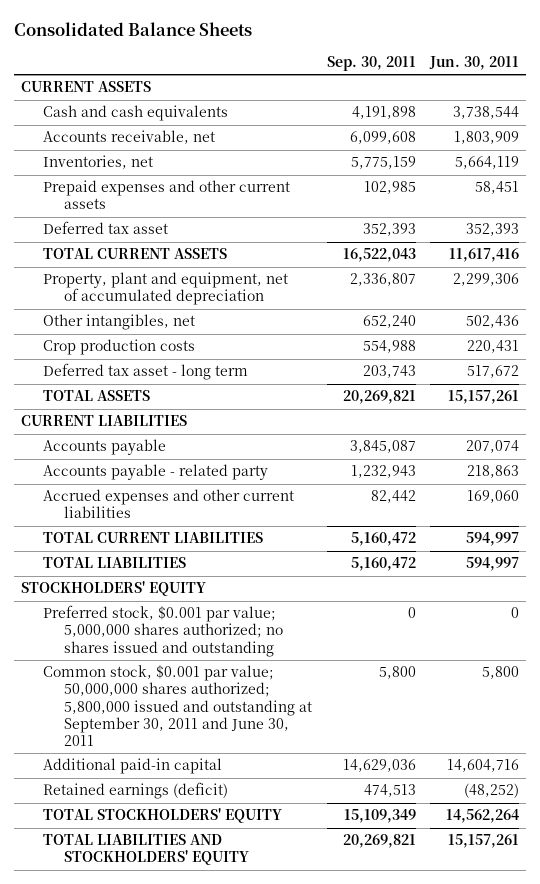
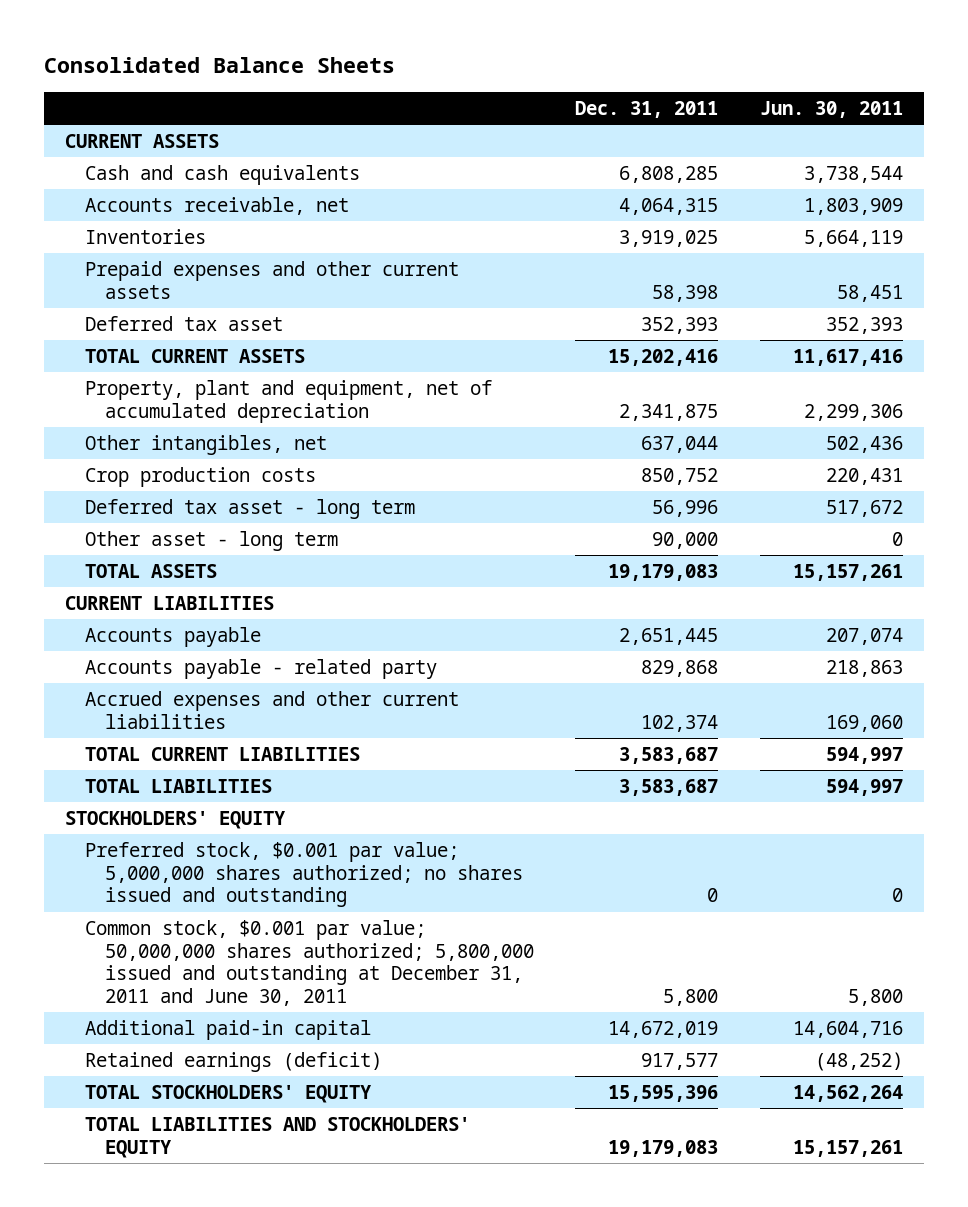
- | Sep. 30, 2011 | Jun. 30, 2011
+ | Dec. 31, 2011 | Jun. 30, 2011
- Inventories, net | 5,775,159 | 5,664,119
+ Inventories | 3,919,025 | 5,664,119
+ Other asset - long term | 90,000 | 0
- Common stock, $0.001 par value; 50,000,000 shares authorized; 5,800,000 issued and outstanding at September 30, 2011 and June 30, 2011 | 5,800 | 5,800
+ Common stock, $0.001 par value; 50,000,000 shares authorized; 5,800,000 issued and outstanding at December 31, 2011 and June 30, 2011 | 5,800 | 5,800

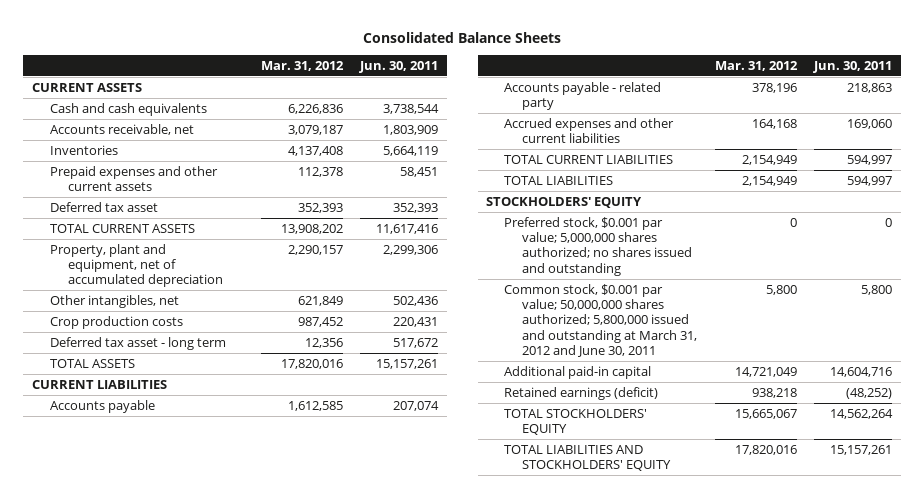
- | Dec. 31, 2011 | Jun. 30, 2011
+ | Mar. 31, 2012 | Jun. 30, 2011
- Other asset - long term | 90,000 | 0
- Common stock, $0.001 par value; 50,000,000 shares authorized; 5,800,000 issued and outstanding at December 31, 2011 and June 30, 2011 | 5,800 | 5,800
+ Common stock, $0.001 par value; 50,000,000 shares authorized; 5,800,000 issued and outstanding at March 31, 2012 and June 30, 2011 | 5,800 | 5,800

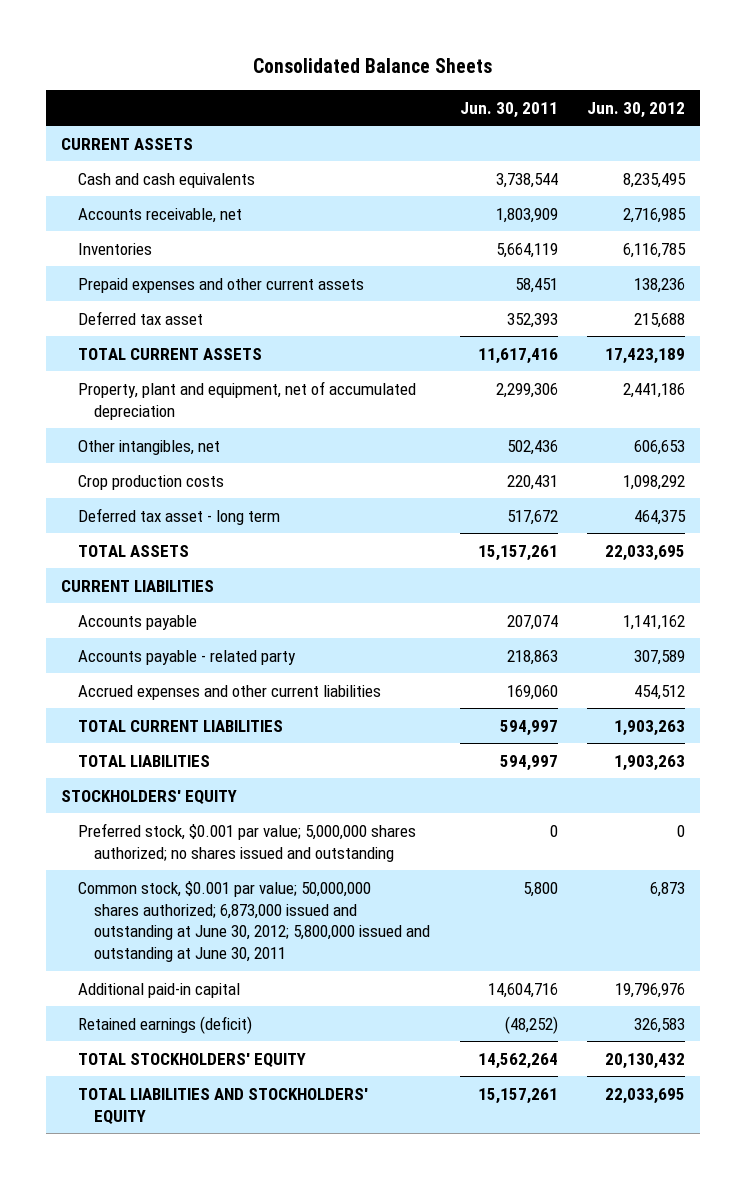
- | Mar. 31, 2012 | Jun. 30, 2011
+ | Jun. 30, 2011 | Jun. 30, 2012
- Common stock, $0.001 par value; 50,000,000 shares authorized; 5,800,000 issued and outstanding at March 31, 2012 and June 30, 2011 | 5,800 | 5,800
+ Common stock, $0.001 par value; 50,000,000 shares authorized; 6,873,000 issued and outstanding at June 30, 2012; 5,800,000 issued and outstanding at June 30, 2011 | 5,800 | 6,873

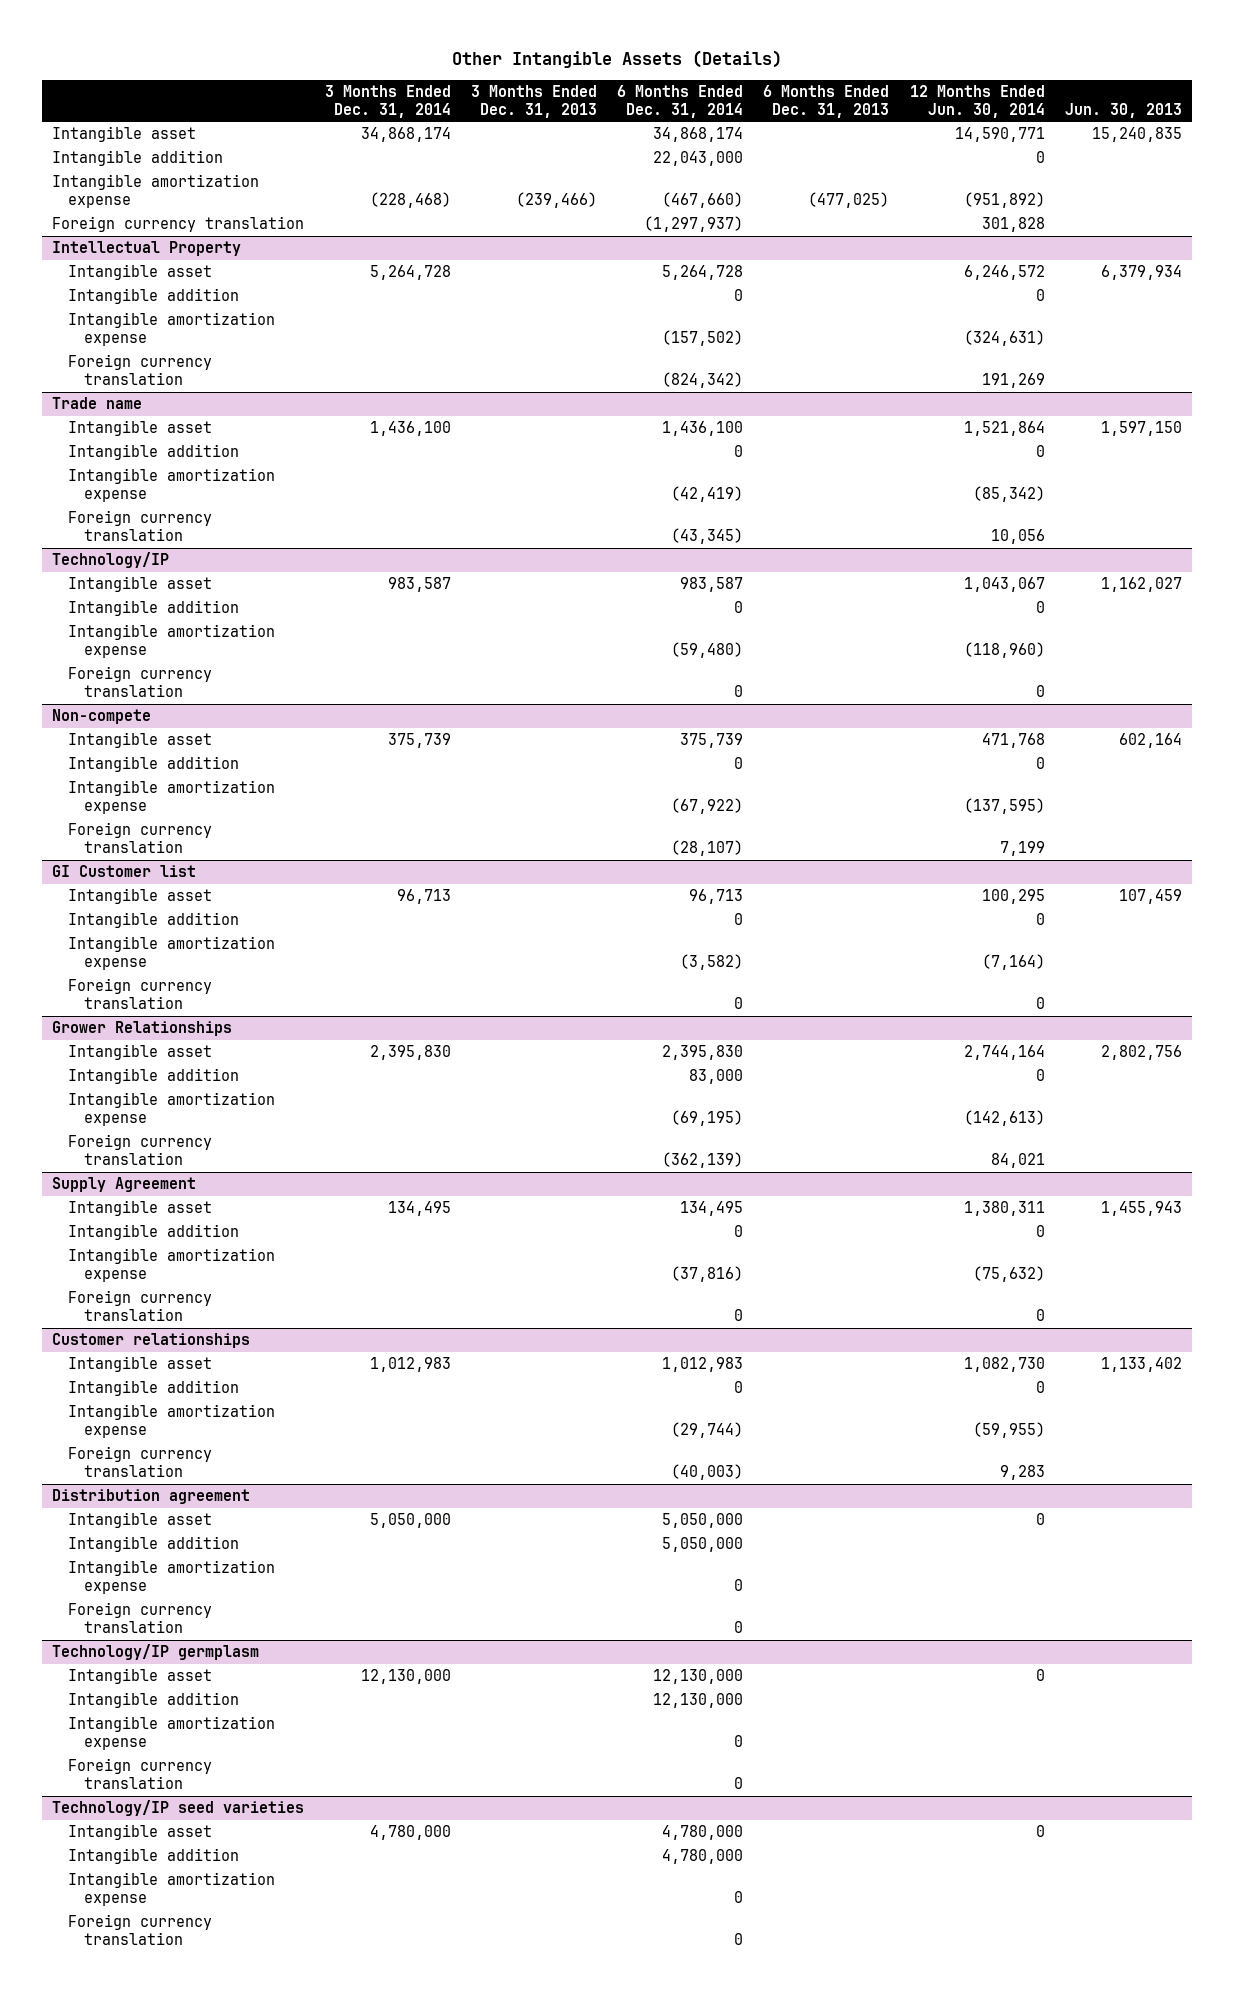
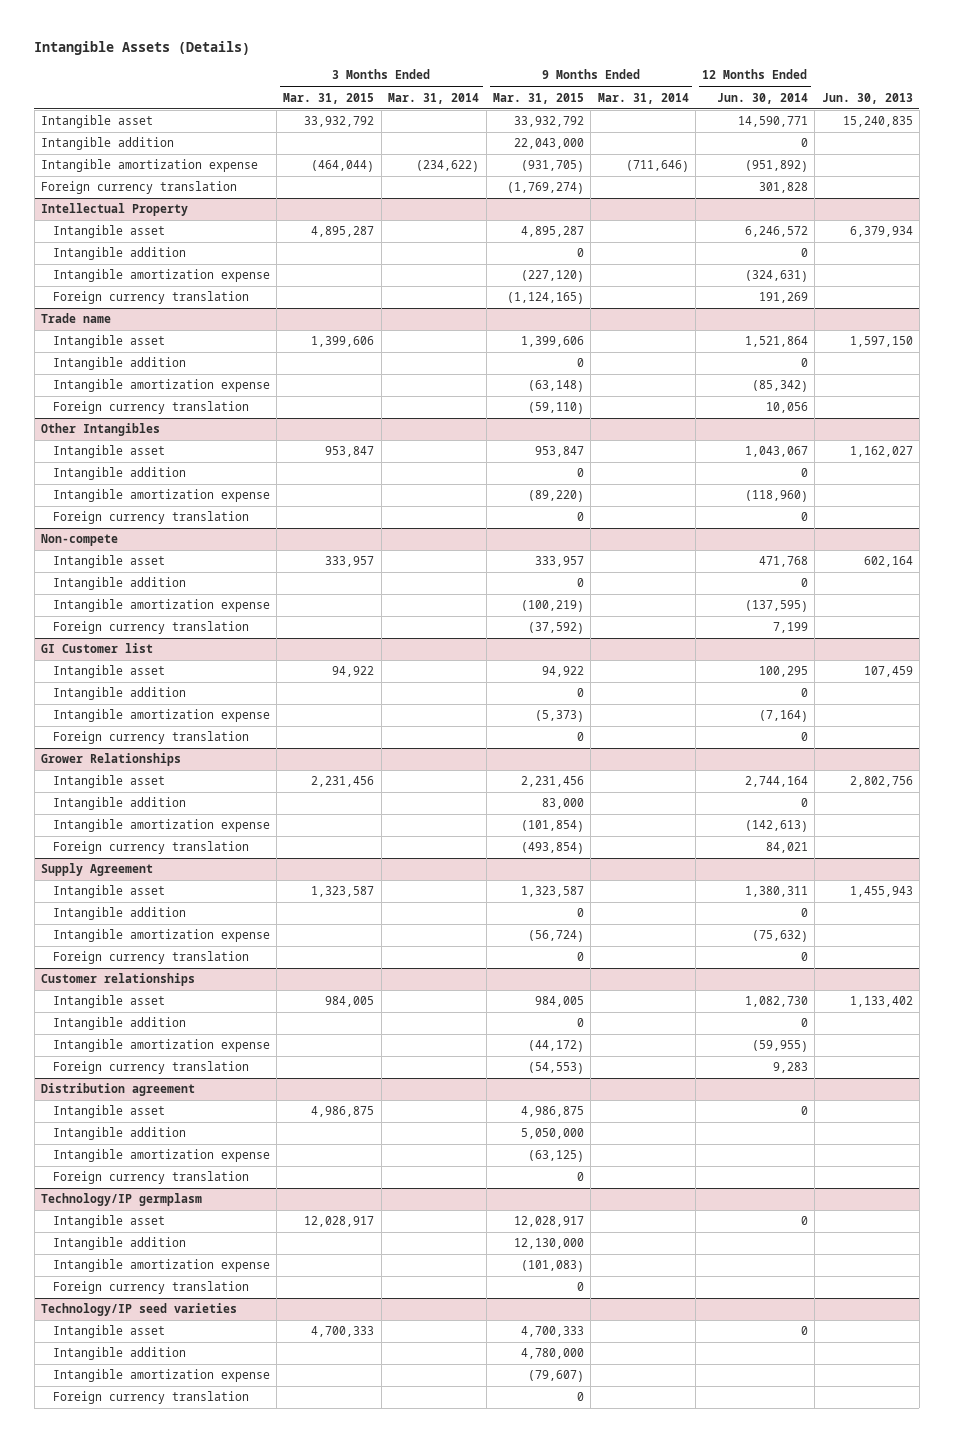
- Other Intangible Assets (Details)
+ Intangible Assets (Details)
- | 3 Months Ended Dec. 31, 2014 | 3 Months Ended Dec. 31, 2013 | 6 Months Ended Dec. 31, 2014 | 6 Months Ended Dec. 31, 2013 | 12 Months Ended Jun. 30, 2014 | Jun. 30, 2013
+ | 3 Months Ended Mar. 31, 2015 | 3 Months Ended Mar. 31, 2014 | 9 Months Ended Mar. 31, 2015 | 9 Months Ended Mar. 31, 2014 | 12 Months Ended Jun. 30, 2014 | Jun. 30, 2013
- Technology/IP
+ Other Intangibles

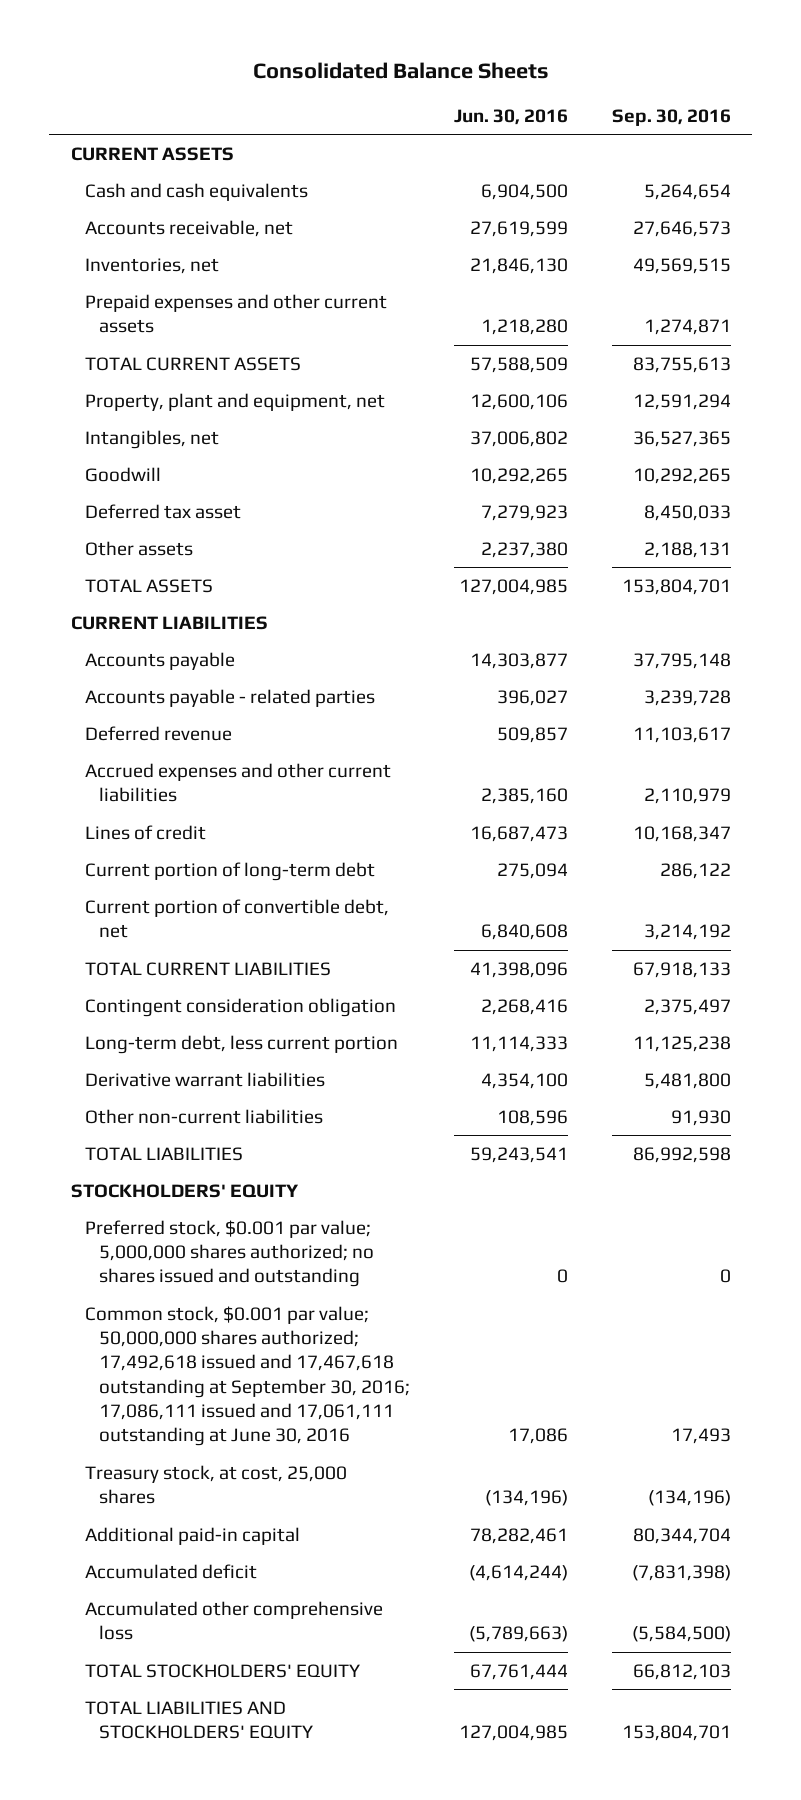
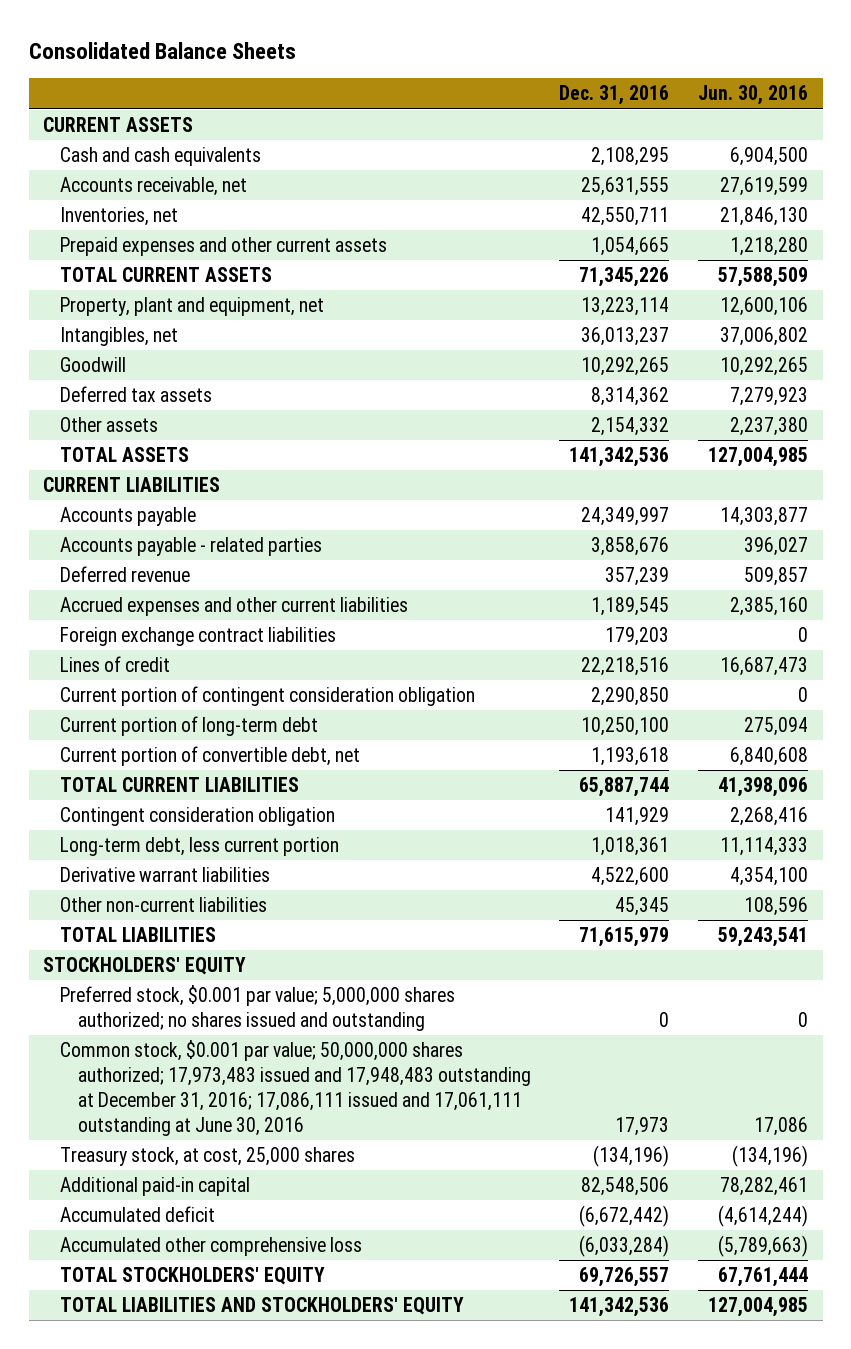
- | Jun. 30, 2016 | Sep. 30, 2016
+ | Dec. 31, 2016 | Jun. 30, 2016
- Deferred tax asset | 7,279,923 | 8,450,033
+ Deferred tax assets | 8,314,362 | 7,279,923
+ Foreign exchange contract liabilities | 179,203 | 0
+ Current portion of contingent consideration obligation | 2,290,850 | 0
- Common stock, $0.001 par value; 50,000,000 shares authorized; 17,492,618 issued and 17,467,618 outstanding at September 30, 2016; 17,086,111 issued and 17,061,111 outstanding at June 30, 2016 | 17,086 | 17,493
+ Common stock, $0.001 par value; 50,000,000 shares authorized; 17,973,483 issued and 17,948,483 outstanding at December 31, 2016; 17,086,111 issued and 17,061,111 outstanding at June 30, 2016 | 17,973 | 17,086

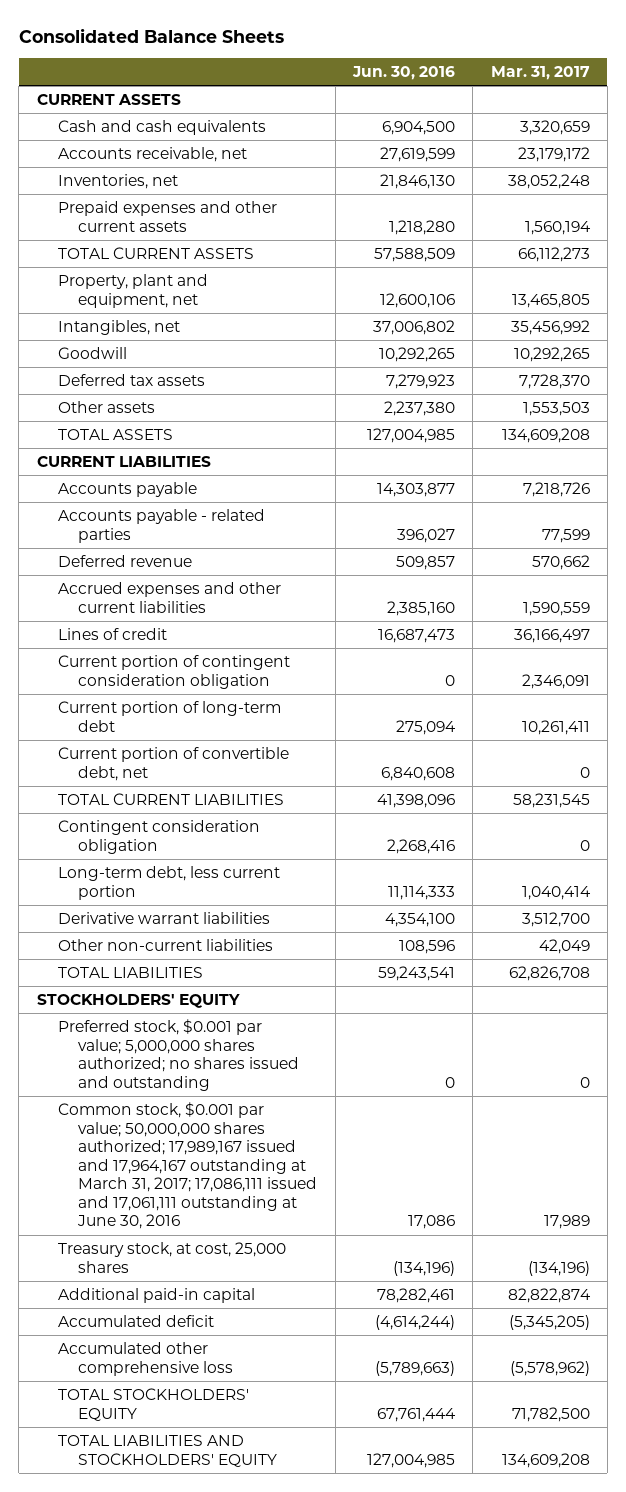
- | Dec. 31, 2016 | Jun. 30, 2016
+ | Jun. 30, 2016 | Mar. 31, 2017
- Foreign exchange contract liabilities | 179,203 | 0
- Common stock, $0.001 par value; 50,000,000 shares authorized; 17,973,483 issued and 17,948,483 outstanding at December 31, 2016; 17,086,111 issued and 17,061,111 outstanding at June 30, 2016 | 17,973 | 17,086
+ Common stock, $0.001 par value; 50,000,000 shares authorized; 17,989,167 issued and 17,964,167 outstanding at March 31, 2017; 17,086,111 issued and 17,061,111 outstanding at June 30, 2016 | 17,086 | 17,989

